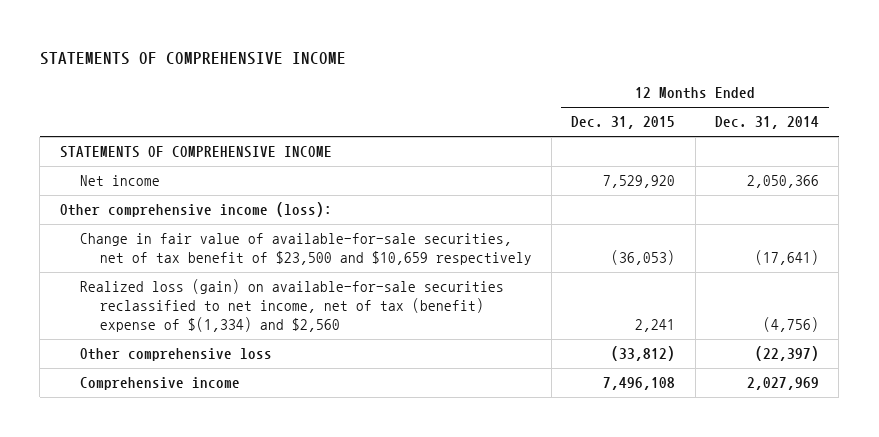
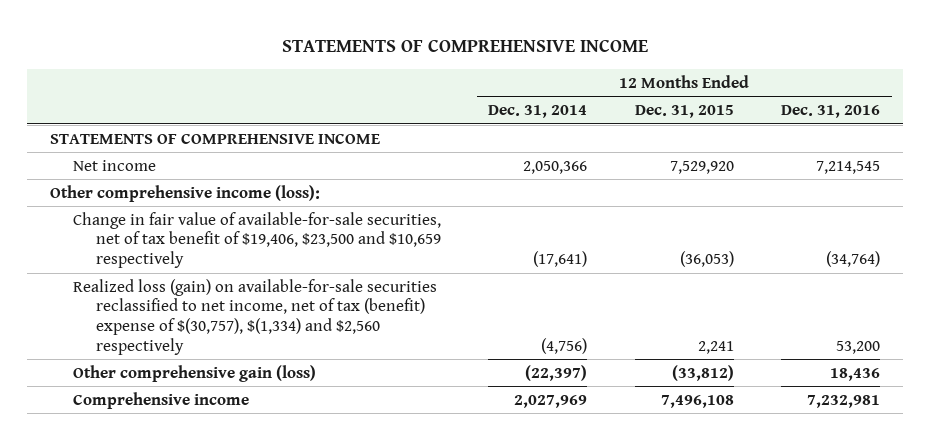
- | 12 Months Ended Dec. 31, 2015 | 12 Months Ended Dec. 31, 2014
+ | 12 Months Ended Dec. 31, 2014 | 12 Months Ended Dec. 31, 2015 | 12 Months Ended Dec. 31, 2016
- Change in fair value of available-for-sale securities, net of tax benefit of $23,500 and $10,659 respectively | (36,053) | (17,641)
- Realized loss (gain) on available-for-sale securities reclassified to net income, net of tax (benefit) expense of $(1,334) and $2,560 | 2,241 | (4,756)
- Other comprehensive loss | (33,812) | (22,397)
+ Change in fair value of available-for-sale securities, net of tax benefit of $19,406, $23,500 and $10,659 respectively | (17,641) | (36,053) | (34,764)
+ Realized loss (gain) on available-for-sale securities reclassified to net income, net of tax (benefit) expense of $(30,757), $(1,334) and $2,560 respectively | (4,756) | 2,241 | 53,200
+ Other comprehensive gain (loss) | (22,397) | (33,812) | 18,436

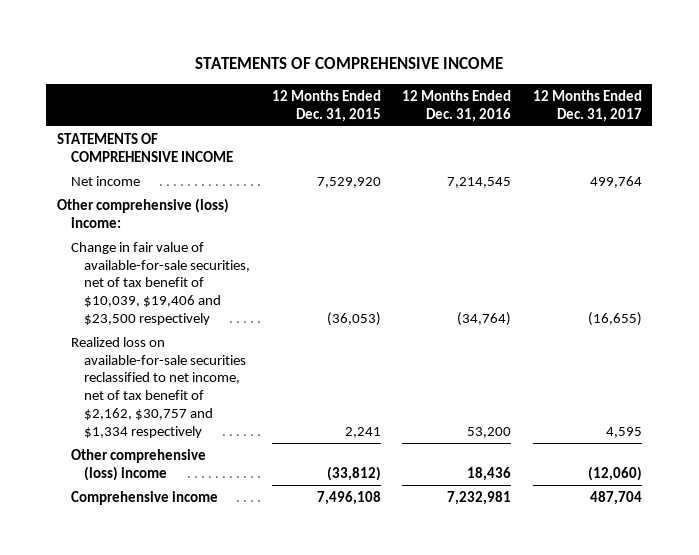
- | 12 Months Ended Dec. 31, 2014 | 12 Months Ended Dec. 31, 2015 | 12 Months Ended Dec. 31, 2016
+ | 12 Months Ended Dec. 31, 2015 | 12 Months Ended Dec. 31, 2016 | 12 Months Ended Dec. 31, 2017
- Other comprehensive income (loss):
- Change in fair value of available-for-sale securities, net of tax benefit of $19,406, $23,500 and $10,659 respectively | (17,641) | (36,053) | (34,764)
- Realized loss (gain) on available-for-sale securities reclassified to net income, net of tax (benefit) expense of $(30,757), $(1,334) and $2,560 respectively | (4,756) | 2,241 | 53,200
- Other comprehensive gain (loss) | (22,397) | (33,812) | 18,436
+ Other comprehensive (loss) income:
+ Change in fair value of available-for-sale securities, net of tax benefit of $10,039, $19,406 and $23,500 respectively | (36,053) | (34,764) | (16,655)
+ Realized loss on available-for-sale securities reclassified to net income, net of tax benefit of $2,162, $30,757 and $1,334 respectively | 2,241 | 53,200 | 4,595
+ Other comprehensive (loss) income | (33,812) | 18,436 | (12,060)

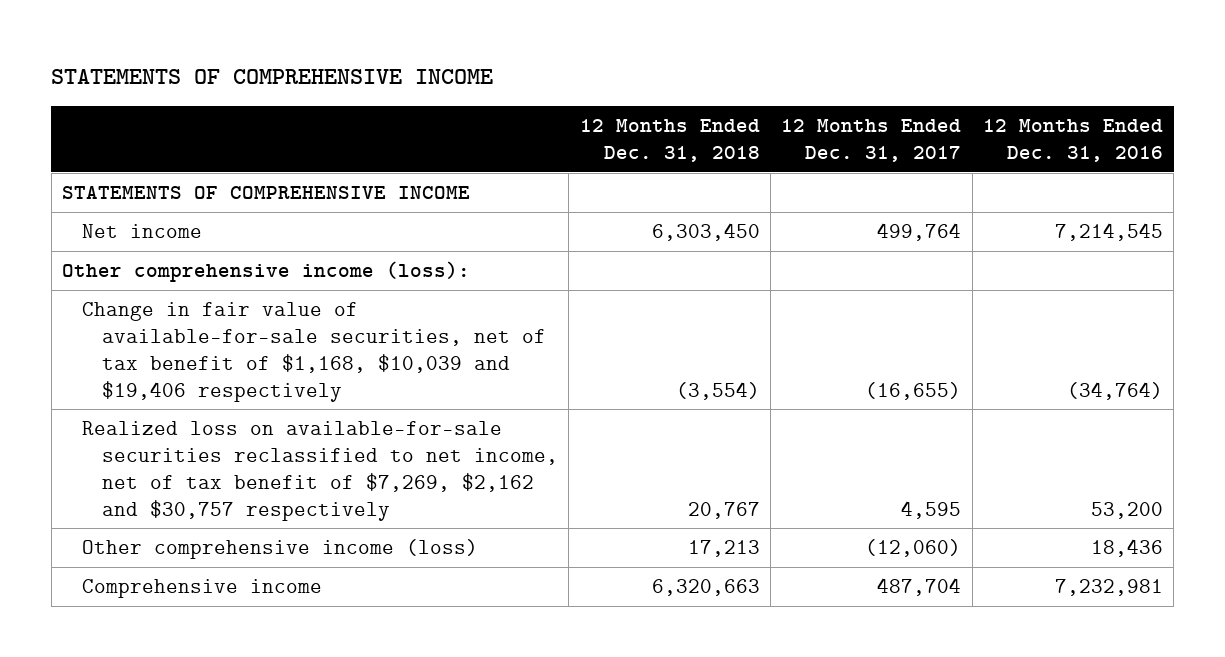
- | 12 Months Ended Dec. 31, 2015 | 12 Months Ended Dec. 31, 2016 | 12 Months Ended Dec. 31, 2017
+ | 12 Months Ended Dec. 31, 2018 | 12 Months Ended Dec. 31, 2017 | 12 Months Ended Dec. 31, 2016
- Other comprehensive (loss) income:
- Change in fair value of available-for-sale securities, net of tax benefit of $10,039, $19,406 and $23,500 respectively | (36,053) | (34,764) | (16,655)
- Realized loss on available-for-sale securities reclassified to net income, net of tax benefit of $2,162, $30,757 and $1,334 respectively | 2,241 | 53,200 | 4,595
- Other comprehensive (loss) income | (33,812) | 18,436 | (12,060)
+ Other comprehensive income (loss):
+ Change in fair value of available-for-sale securities, net of tax benefit of $1,168, $10,039 and $19,406 respectively | (3,554) | (16,655) | (34,764)
+ Realized loss on available-for-sale securities reclassified to net income, net of tax benefit of $7,269, $2,162 and $30,757 respectively | 20,767 | 4,595 | 53,200
+ Other comprehensive income (loss) | 17,213 | (12,060) | 18,436

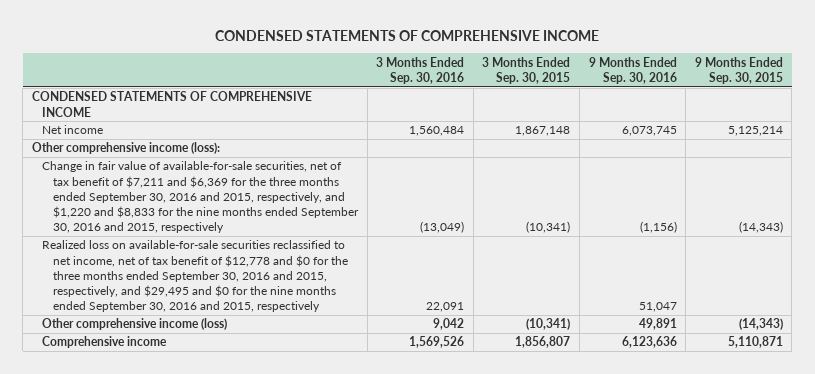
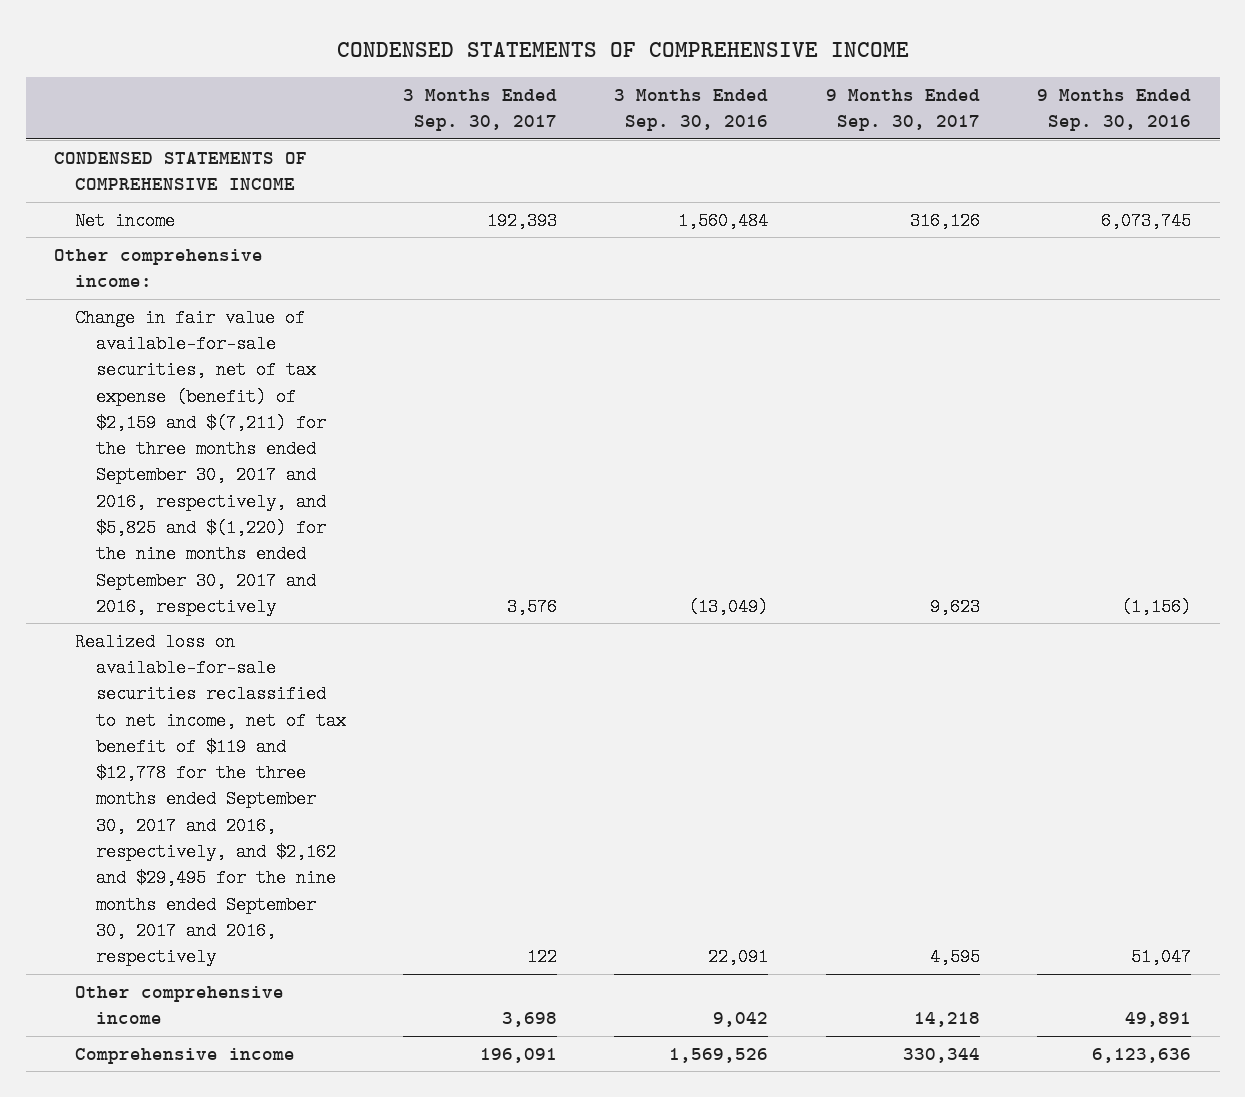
- | 3 Months Ended Sep. 30, 2016 | 3 Months Ended Sep. 30, 2015 | 9 Months Ended Sep. 30, 2016 | 9 Months Ended Sep. 30, 2015
+ | 3 Months Ended Sep. 30, 2017 | 3 Months Ended Sep. 30, 2016 | 9 Months Ended Sep. 30, 2017 | 9 Months Ended Sep. 30, 2016
- Other comprehensive income (loss):
- Change in fair value of available-for-sale securities, net of tax benefit of $7,211 and $6,369 for the three months ended September 30, 2016 and 2015, respectively, and $1,220 and $8,833 for the nine months ended September 30, 2016 and 2015, respectively | (13,049) | (10,341) | (1,156) | (14,343)
- Realized loss on available-for-sale securities reclassified to net income, net of tax benefit of $12,778 and $0 for the three months ended September 30, 2016 and 2015, respectively, and $29,495 and $0 for the nine months ended September 30, 2016 and 2015, respectively | 22,091 | | 51,047 |
- Other comprehensive income (loss) | 9,042 | (10,341) | 49,891 | (14,343)
+ Other comprehensive income:
+ Change in fair value of available-for-sale securities, net of tax expense (benefit) of $2,159 and $(7,211) for the three months ended September 30, 2017 and 2016, respectively, and $5,825 and $(1,220) for the nine months ended September 30, 2017 and 2016, respectively | 3,576 | (13,049) | 9,623 | (1,156)
+ Realized loss on available-for-sale securities reclassified to net income, net of tax benefit of $119 and $12,778 for the three months ended September 30, 2017 and 2016, respectively, and $2,162 and $29,495 for the nine months ended September 30, 2017 and 2016, respectively | 122 | 22,091 | 4,595 | 51,047
+ Other comprehensive income | 3,698 | 9,042 | 14,218 | 49,891

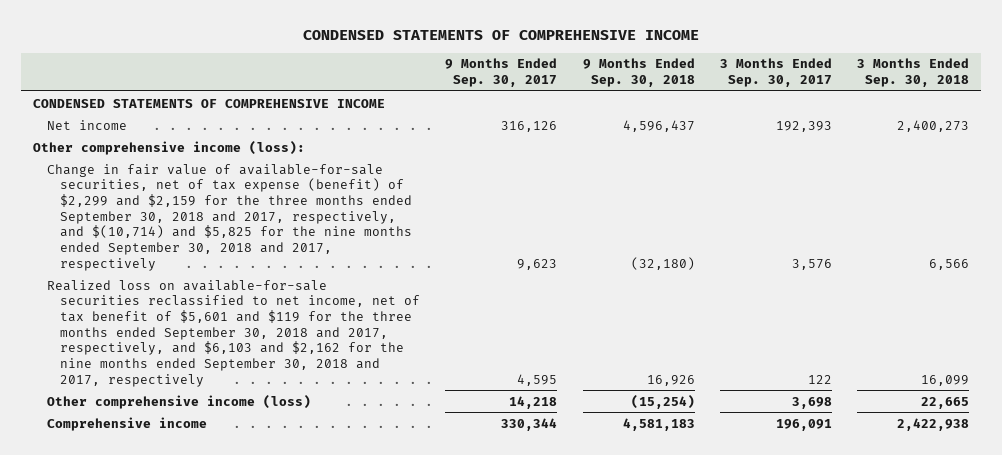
- | 3 Months Ended Sep. 30, 2017 | 3 Months Ended Sep. 30, 2016 | 9 Months Ended Sep. 30, 2017 | 9 Months Ended Sep. 30, 2016
+ | 9 Months Ended Sep. 30, 2017 | 9 Months Ended Sep. 30, 2018 | 3 Months Ended Sep. 30, 2017 | 3 Months Ended Sep. 30, 2018
- Other comprehensive income:
- Change in fair value of available-for-sale securities, net of tax expense (benefit) of $2,159 and $(7,211) for the three months ended September 30, 2017 and 2016, respectively, and $5,825 and $(1,220) for the nine months ended September 30, 2017 and 2016, respectively | 3,576 | (13,049) | 9,623 | (1,156)
- Realized loss on available-for-sale securities reclassified to net income, net of tax benefit of $119 and $12,778 for the three months ended September 30, 2017 and 2016, respectively, and $2,162 and $29,495 for the nine months ended September 30, 2017 and 2016, respectively | 122 | 22,091 | 4,595 | 51,047
- Other comprehensive income | 3,698 | 9,042 | 14,218 | 49,891
+ Other comprehensive income (loss):
+ Change in fair value of available-for-sale securities, net of tax expense (benefit) of $2,299 and $2,159 for the three months ended September 30, 2018 and 2017, respectively, and $(10,714) and $5,825 for the nine months ended September 30, 2018 and 2017, respectively | 9,623 | (32,180) | 3,576 | 6,566
+ Realized loss on available-for-sale securities reclassified to net income, net of tax benefit of $5,601 and $119 for the three months ended September 30, 2018 and 2017, respectively, and $6,103 and $2,162 for the nine months ended September 30, 2018 and 2017, respectively | 4,595 | 16,926 | 122 | 16,099
+ Other comprehensive income (loss) | 14,218 | (15,254) | 3,698 | 22,665

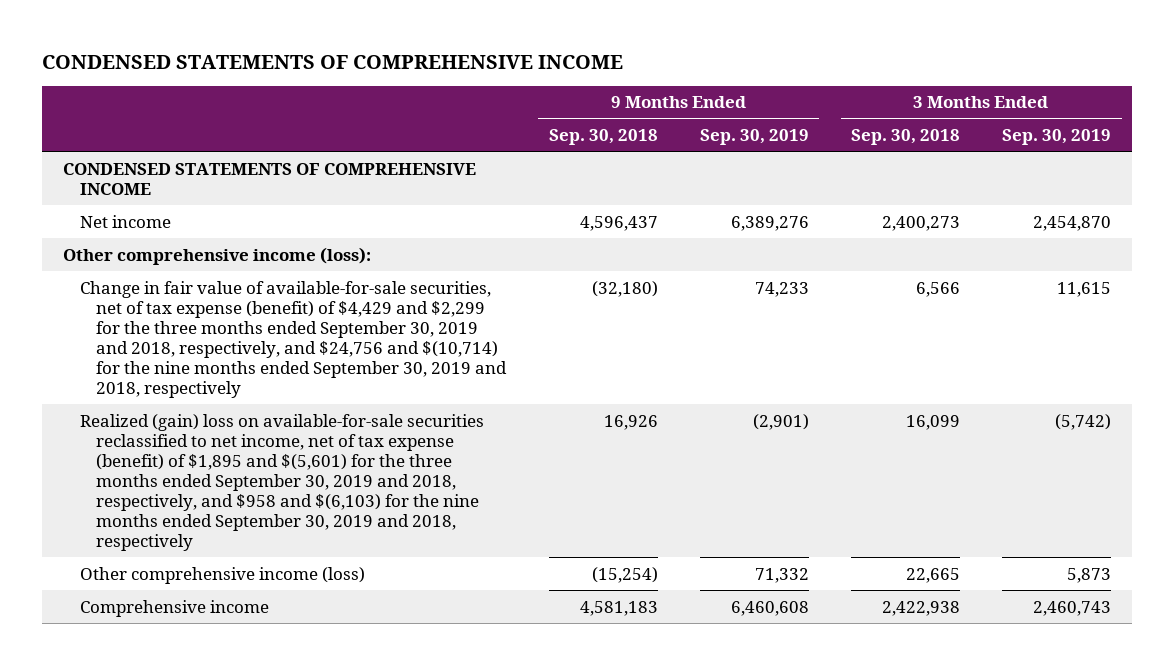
- | 9 Months Ended Sep. 30, 2017 | 9 Months Ended Sep. 30, 2018 | 3 Months Ended Sep. 30, 2017 | 3 Months Ended Sep. 30, 2018
+ | 9 Months Ended Sep. 30, 2018 | 9 Months Ended Sep. 30, 2019 | 3 Months Ended Sep. 30, 2018 | 3 Months Ended Sep. 30, 2019
- Change in fair value of available-for-sale securities, net of tax expense (benefit) of $2,299 and $2,159 for the three months ended September 30, 2018 and 2017, respectively, and $(10,714) and $5,825 for the nine months ended September 30, 2018 and 2017, respectively | 9,623 | (32,180) | 3,576 | 6,566
- Realized loss on available-for-sale securities reclassified to net income, net of tax benefit of $5,601 and $119 for the three months ended September 30, 2018 and 2017, respectively, and $6,103 and $2,162 for the nine months ended September 30, 2018 and 2017, respectively | 4,595 | 16,926 | 122 | 16,099
+ Change in fair value of available-for-sale securities, net of tax expense (benefit) of $4,429 and $2,299 for the three months ended September 30, 2019 and 2018, respectively, and $24,756 and $(10,714) for the nine months ended September 30, 2019 and 2018, respectively | (32,180) | 74,233 | 6,566 | 11,615
+ Realized (gain) loss on available-for-sale securities reclassified to net income, net of tax expense (benefit) of $1,895 and $(5,601) for the three months ended September 30, 2019 and 2018, respectively, and $958 and $(6,103) for the nine months ended September 30, 2019 and 2018, respectively | 16,926 | (2,901) | 16,099 | (5,742)

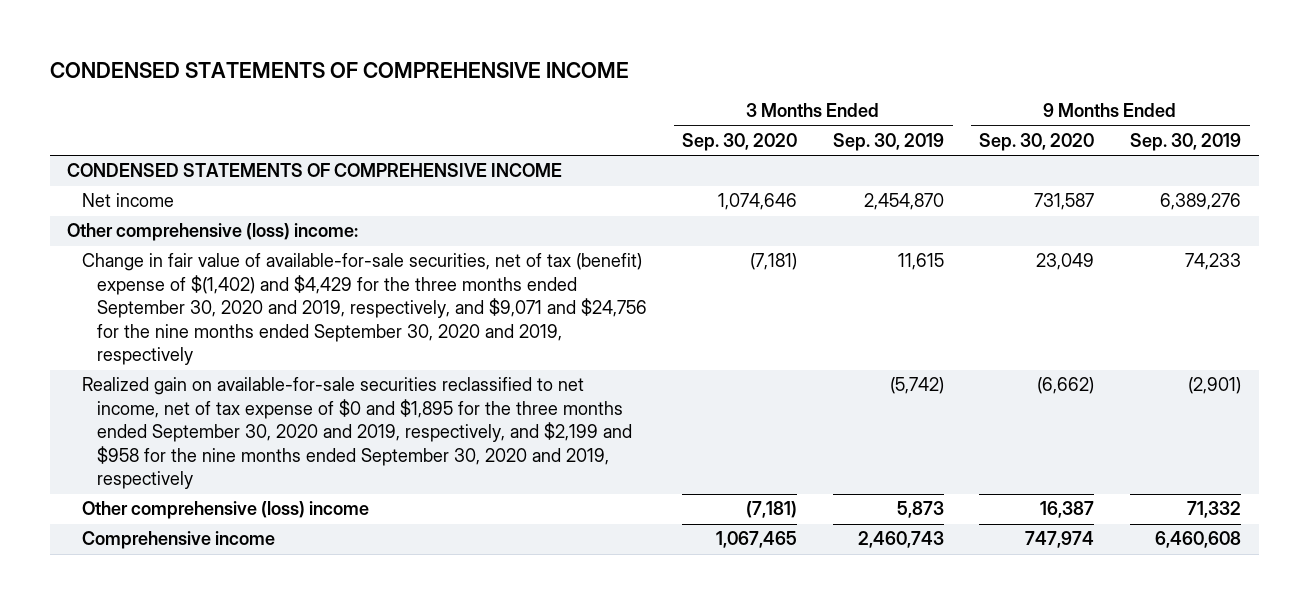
- | 9 Months Ended Sep. 30, 2018 | 9 Months Ended Sep. 30, 2019 | 3 Months Ended Sep. 30, 2018 | 3 Months Ended Sep. 30, 2019
+ | 3 Months Ended Sep. 30, 2020 | 3 Months Ended Sep. 30, 2019 | 9 Months Ended Sep. 30, 2020 | 9 Months Ended Sep. 30, 2019
- Other comprehensive income (loss):
- Change in fair value of available-for-sale securities, net of tax expense (benefit) of $4,429 and $2,299 for the three months ended September 30, 2019 and 2018, respectively, and $24,756 and $(10,714) for the nine months ended September 30, 2019 and 2018, respectively | (32,180) | 74,233 | 6,566 | 11,615
- Realized (gain) loss on available-for-sale securities reclassified to net income, net of tax expense (benefit) of $1,895 and $(5,601) for the three months ended September 30, 2019 and 2018, respectively, and $958 and $(6,103) for the nine months ended September 30, 2019 and 2018, respectively | 16,926 | (2,901) | 16,099 | (5,742)
- Other comprehensive income (loss) | (15,254) | 71,332 | 22,665 | 5,873
+ Other comprehensive (loss) income:
+ Change in fair value of available-for-sale securities, net of tax (benefit) expense of $(1,402) and $4,429 for the three months ended September 30, 2020 and 2019, respectively, and $9,071 and $24,756 for the nine months ended September 30, 2020 and 2019, respectively | (7,181) | 11,615 | 23,049 | 74,233
+ Realized gain on available-for-sale securities reclassified to net income, net of tax expense of $0 and $1,895 for the three months ended September 30, 2020 and 2019, respectively, and $2,199 and $958 for the nine months ended September 30, 2020 and 2019, respectively | | (5,742) | (6,662) | (2,901)
+ Other comprehensive (loss) income | (7,181) | 5,873 | 16,387 | 71,332

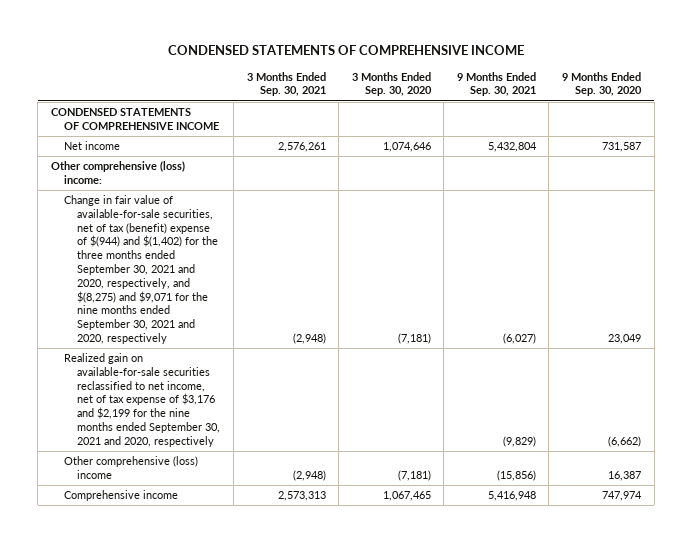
- | 3 Months Ended Sep. 30, 2020 | 3 Months Ended Sep. 30, 2019 | 9 Months Ended Sep. 30, 2020 | 9 Months Ended Sep. 30, 2019
+ | 3 Months Ended Sep. 30, 2021 | 3 Months Ended Sep. 30, 2020 | 9 Months Ended Sep. 30, 2021 | 9 Months Ended Sep. 30, 2020
- Change in fair value of available-for-sale securities, net of tax (benefit) expense of $(1,402) and $4,429 for the three months ended September 30, 2020 and 2019, respectively, and $9,071 and $24,756 for the nine months ended September 30, 2020 and 2019, respectively | (7,181) | 11,615 | 23,049 | 74,233
- Realized gain on available-for-sale securities reclassified to net income, net of tax expense of $0 and $1,895 for the three months ended September 30, 2020 and 2019, respectively, and $2,199 and $958 for the nine months ended September 30, 2020 and 2019, respectively | | (5,742) | (6,662) | (2,901)
+ Change in fair value of available-for-sale securities, net of tax (benefit) expense of $(944) and $(1,402) for the three months ended September 30, 2021 and 2020, respectively, and $(8,275) and $9,071 for the nine months ended September 30, 2021 and 2020, respectively | (2,948) | (7,181) | (6,027) | 23,049
+ Realized gain on available-for-sale securities reclassified to net income, net of tax expense of $3,176 and $2,199 for the nine months ended September 30, 2021 and 2020, respectively | | | (9,829) | (6,662)

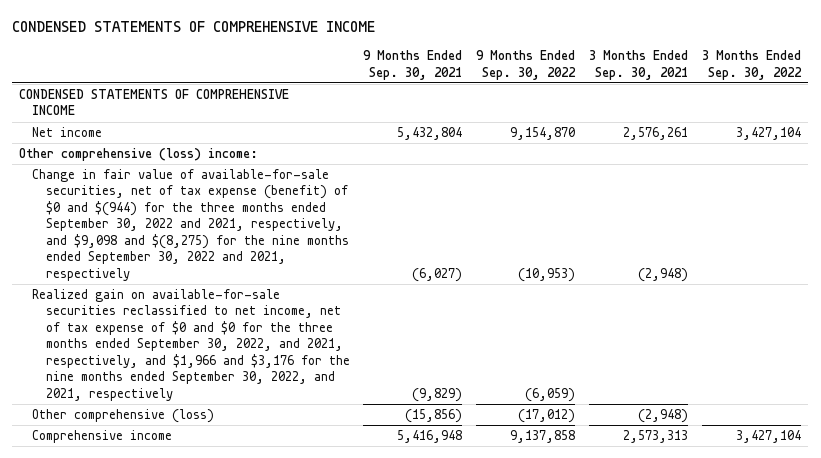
- | 3 Months Ended Sep. 30, 2021 | 3 Months Ended Sep. 30, 2020 | 9 Months Ended Sep. 30, 2021 | 9 Months Ended Sep. 30, 2020
+ | 9 Months Ended Sep. 30, 2021 | 9 Months Ended Sep. 30, 2022 | 3 Months Ended Sep. 30, 2021 | 3 Months Ended Sep. 30, 2022
- Change in fair value of available-for-sale securities, net of tax (benefit) expense of $(944) and $(1,402) for the three months ended September 30, 2021 and 2020, respectively, and $(8,275) and $9,071 for the nine months ended September 30, 2021 and 2020, respectively | (2,948) | (7,181) | (6,027) | 23,049
- Realized gain on available-for-sale securities reclassified to net income, net of tax expense of $3,176 and $2,199 for the nine months ended September 30, 2021 and 2020, respectively | | | (9,829) | (6,662)
- Other comprehensive (loss) income | (2,948) | (7,181) | (15,856) | 16,387
+ Change in fair value of available-for-sale securities, net of tax expense (benefit) of $0 and $(944) for the three months ended September 30, 2022 and 2021, respectively, and $9,098 and $(8,275) for the nine months ended September 30, 2022 and 2021, respectively | (6,027) | (10,953) | (2,948) |
+ Realized gain on available-for-sale securities reclassified to net income, net of tax expense of $0 and $0 for the three months ended September 30, 2022, and 2021, respectively, and $1,966 and $3,176 for the nine months ended September 30, 2022, and 2021, respectively | (9,829) | (6,059) | |
+ Other comprehensive (loss) | (15,856) | (17,012) | (2,948) |

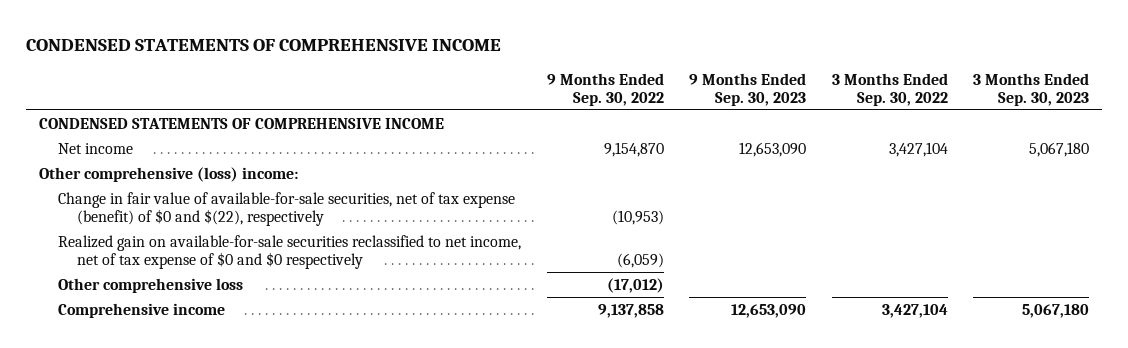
- | 9 Months Ended Sep. 30, 2021 | 9 Months Ended Sep. 30, 2022 | 3 Months Ended Sep. 30, 2021 | 3 Months Ended Sep. 30, 2022
+ | 9 Months Ended Sep. 30, 2022 | 9 Months Ended Sep. 30, 2023 | 3 Months Ended Sep. 30, 2022 | 3 Months Ended Sep. 30, 2023
- Change in fair value of available-for-sale securities, net of tax expense (benefit) of $0 and $(944) for the three months ended September 30, 2022 and 2021, respectively, and $9,098 and $(8,275) for the nine months ended September 30, 2022 and 2021, respectively | (6,027) | (10,953) | (2,948) |
- Realized gain on available-for-sale securities reclassified to net income, net of tax expense of $0 and $0 for the three months ended September 30, 2022, and 2021, respectively, and $1,966 and $3,176 for the nine months ended September 30, 2022, and 2021, respectively | (9,829) | (6,059) | |
- Other comprehensive (loss) | (15,856) | (17,012) | (2,948) |
+ Change in fair value of available-for-sale securities, net of tax expense (benefit) of $0 and $(22), respectively | (10,953) | | |
+ Realized gain on available-for-sale securities reclassified to net income, net of tax expense of $0 and $0 respectively | (6,059) | | |
+ Other comprehensive loss | (17,012) | | |

